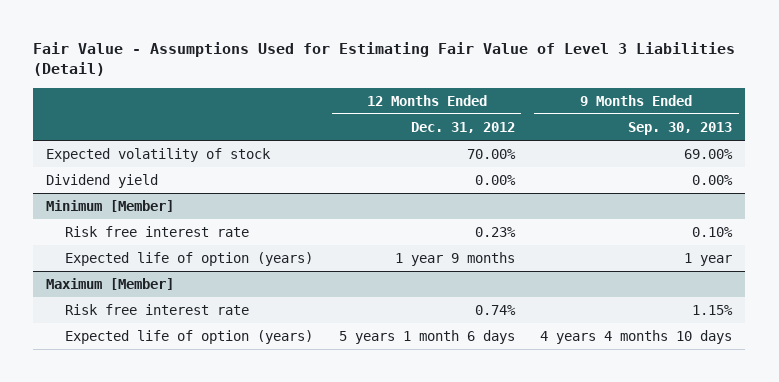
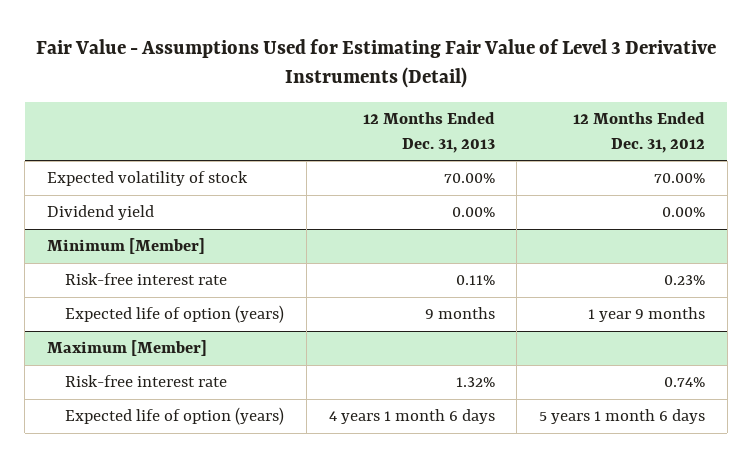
- Fair Value - Assumptions Used for Estimating Fair Value of Level 3 Liabilities (Detail)
+ Fair Value - Assumptions Used for Estimating Fair Value of Level 3 Derivative Instruments (Detail)
- | 12 Months Ended Dec. 31, 2012 | 9 Months Ended Sep. 30, 2013
+ | 12 Months Ended Dec. 31, 2013 | 12 Months Ended Dec. 31, 2012
@ Minimum [Member]
- Risk free interest rate | 0.23% | 0.10%
+ Risk-free interest rate | 0.11% | 0.23%
@ Maximum [Member]
- Risk free interest rate | 0.74% | 1.15%
+ Risk-free interest rate | 1.32% | 0.74%

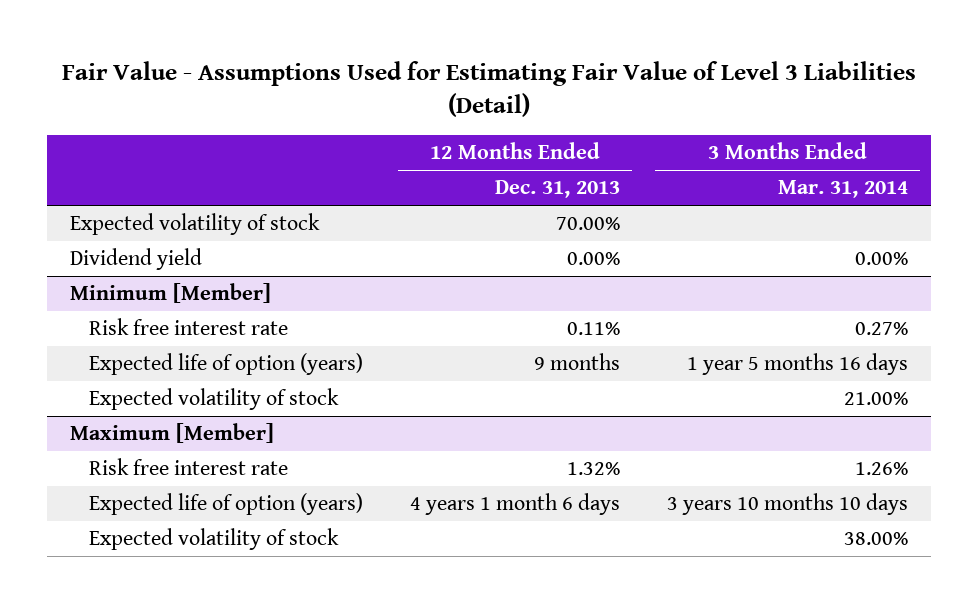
- Fair Value - Assumptions Used for Estimating Fair Value of Level 3 Derivative Instruments (Detail)
+ Fair Value - Assumptions Used for Estimating Fair Value of Level 3 Liabilities (Detail)
- | 12 Months Ended Dec. 31, 2013 | 12 Months Ended Dec. 31, 2012
+ | 12 Months Ended Dec. 31, 2013 | 3 Months Ended Mar. 31, 2014
@ Minimum [Member]
- Risk-free interest rate | 0.11% | 0.23%
+ Risk free interest rate | 0.11% | 0.27%
+ Expected volatility of stock | | 21.00%
@ Maximum [Member]
- Risk-free interest rate | 1.32% | 0.74%
+ Risk free interest rate | 1.32% | 1.26%
+ Expected volatility of stock | | 38.00%

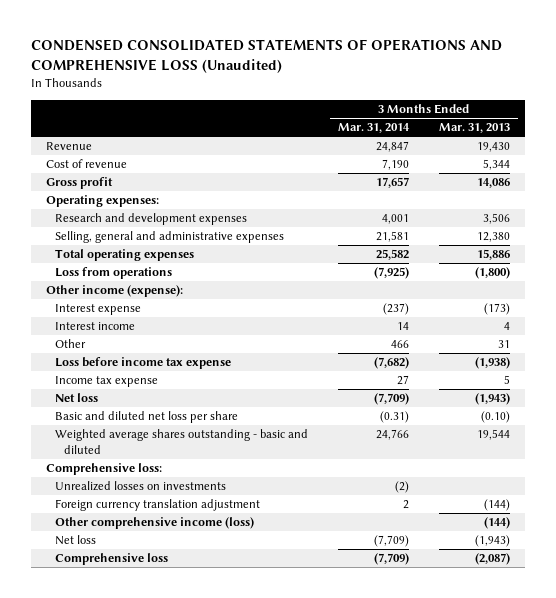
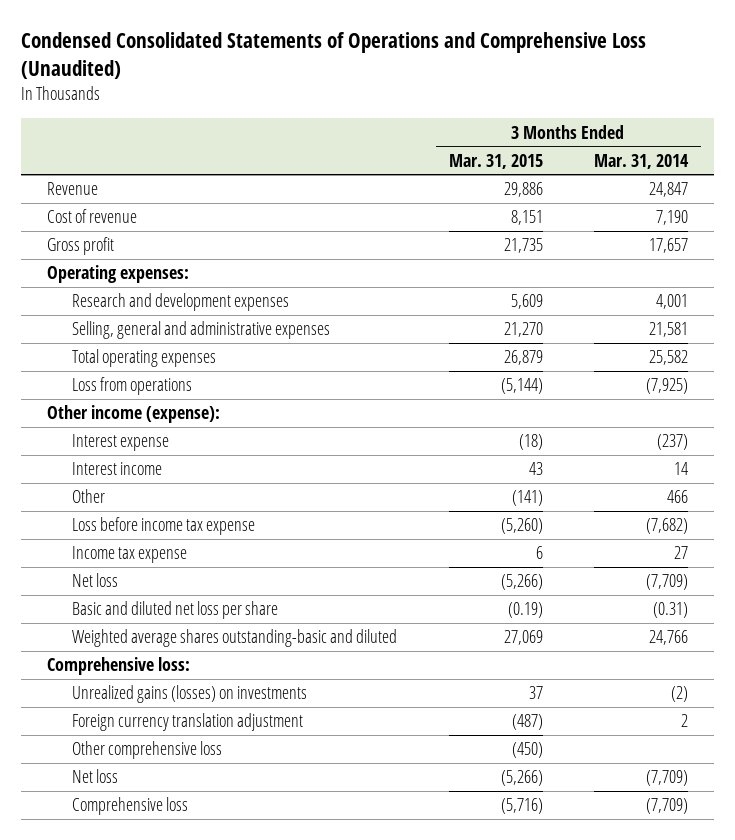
- CONDENSED CONSOLIDATED STATEMENTS OF OPERATIONS AND COMPREHENSIVE LOSS (Unaudited)
+ Condensed Consolidated Statements of Operations and Comprehensive Loss (Unaudited)
- | 3 Months Ended Mar. 31, 2014 | 3 Months Ended Mar. 31, 2013
+ | 3 Months Ended Mar. 31, 2015 | 3 Months Ended Mar. 31, 2014
- Weighted average shares outstanding - basic and diluted | 24,766 | 19,544
+ Weighted average shares outstanding-basic and diluted | 27,069 | 24,766
- Unrealized losses on investments | (2) |
+ Unrealized gains (losses) on investments | 37 | (2)
- Other comprehensive income (loss) | | (144)
+ Other comprehensive loss | (450) |

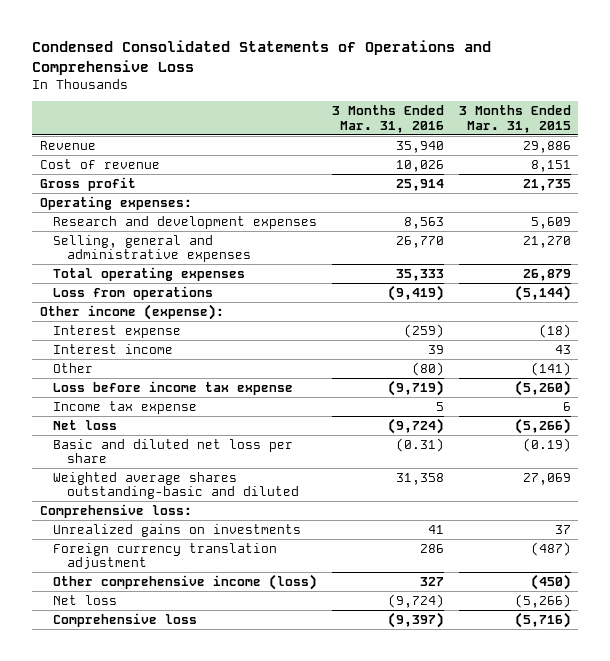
- Condensed Consolidated Statements of Operations and Comprehensive Loss (Unaudited)
+ Condensed Consolidated Statements of Operations and Comprehensive Loss
- | 3 Months Ended Mar. 31, 2015 | 3 Months Ended Mar. 31, 2014
+ | 3 Months Ended Mar. 31, 2016 | 3 Months Ended Mar. 31, 2015
- Unrealized gains (losses) on investments | 37 | (2)
+ Unrealized gains on investments | 41 | 37
- Other comprehensive loss | (450) |
+ Other comprehensive income (loss) | 327 | (450)

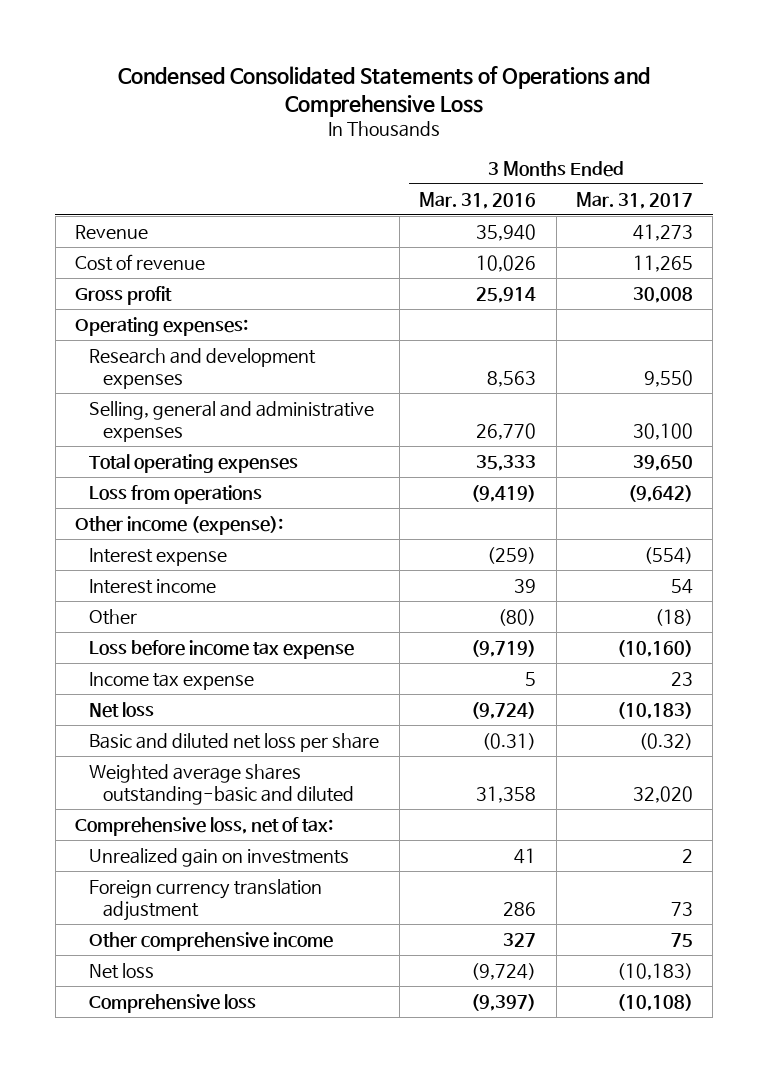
- | 3 Months Ended Mar. 31, 2016 | 3 Months Ended Mar. 31, 2015
+ | 3 Months Ended Mar. 31, 2016 | 3 Months Ended Mar. 31, 2017
- Comprehensive loss:
- Unrealized gains on investments | 41 | 37
+ Comprehensive loss, net of tax:
+ Unrealized gain on investments | 41 | 2
- Other comprehensive income (loss) | 327 | (450)
+ Other comprehensive income | 327 | 75

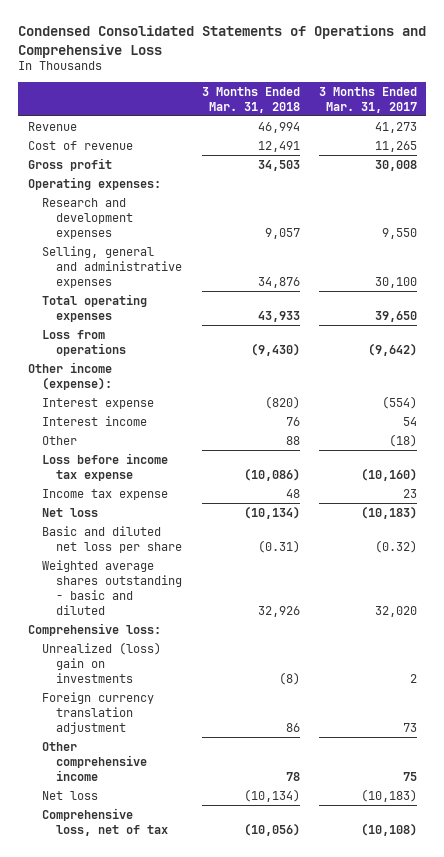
- | 3 Months Ended Mar. 31, 2016 | 3 Months Ended Mar. 31, 2017
+ | 3 Months Ended Mar. 31, 2018 | 3 Months Ended Mar. 31, 2017
- Weighted average shares outstanding-basic and diluted | 31,358 | 32,020
- Comprehensive loss, net of tax:
- Unrealized gain on investments | 41 | 2
+ Weighted average shares outstanding - basic and diluted | 32,926 | 32,020
+ Comprehensive loss:
+ Unrealized (loss) gain on investments | (8) | 2
- Comprehensive loss | (9,397) | (10,108)
+ Comprehensive loss, net of tax | (10,056) | (10,108)

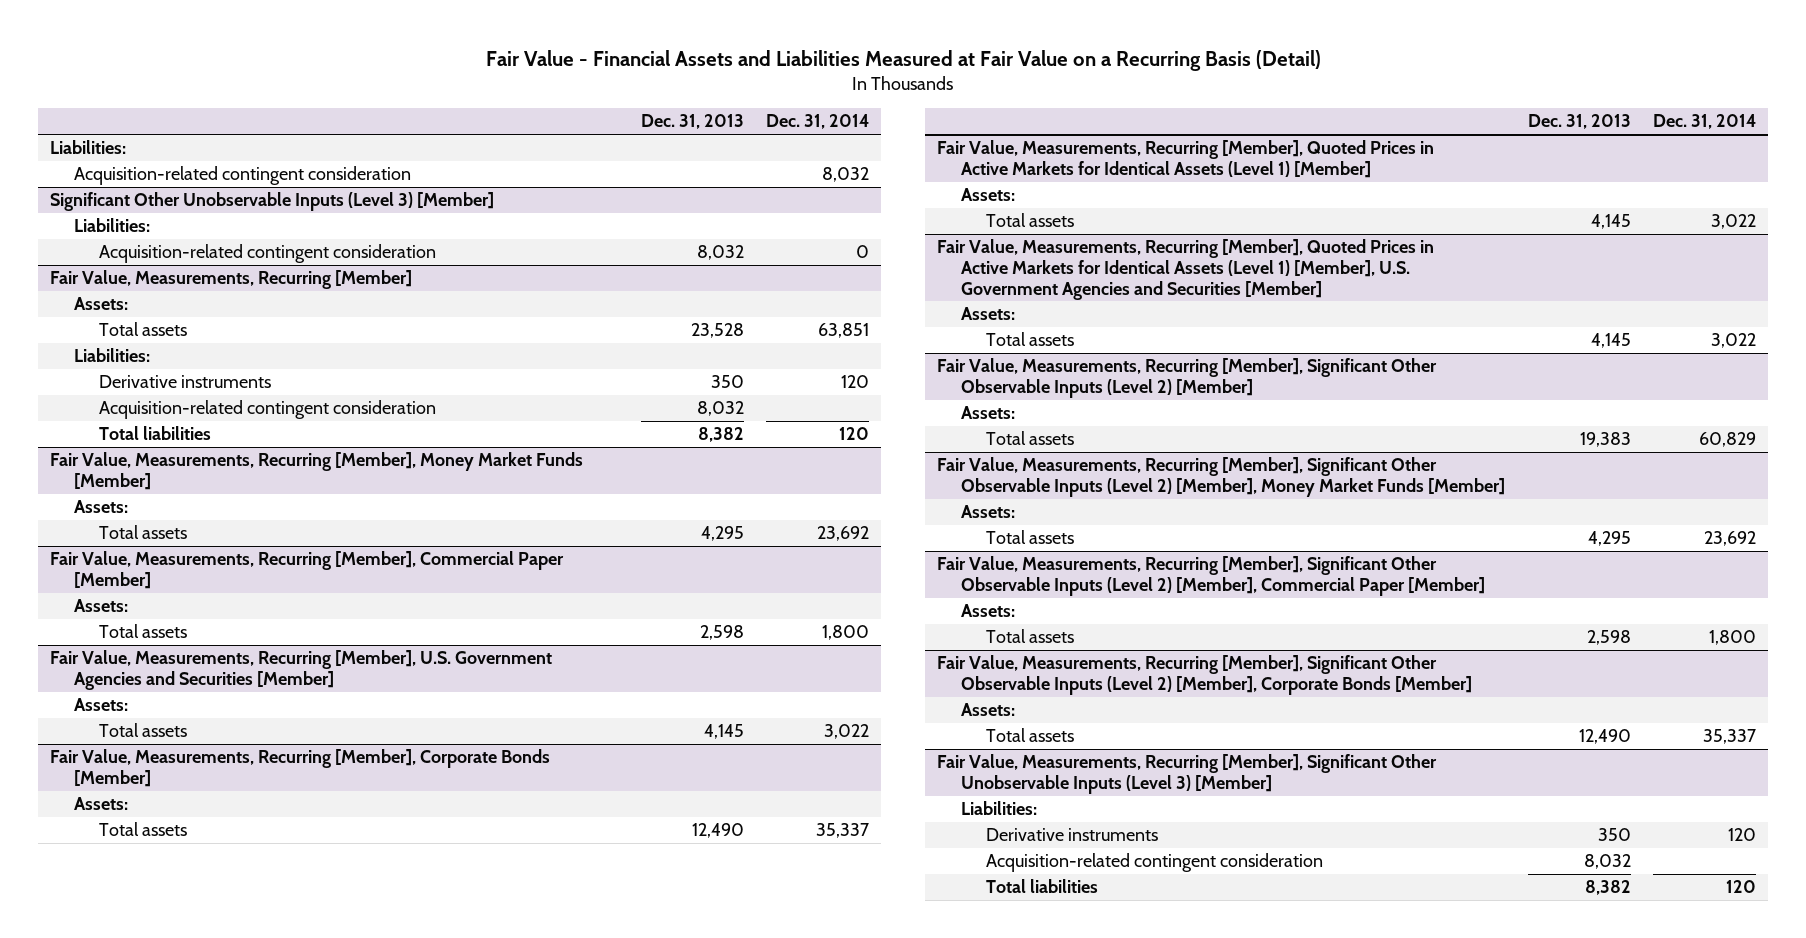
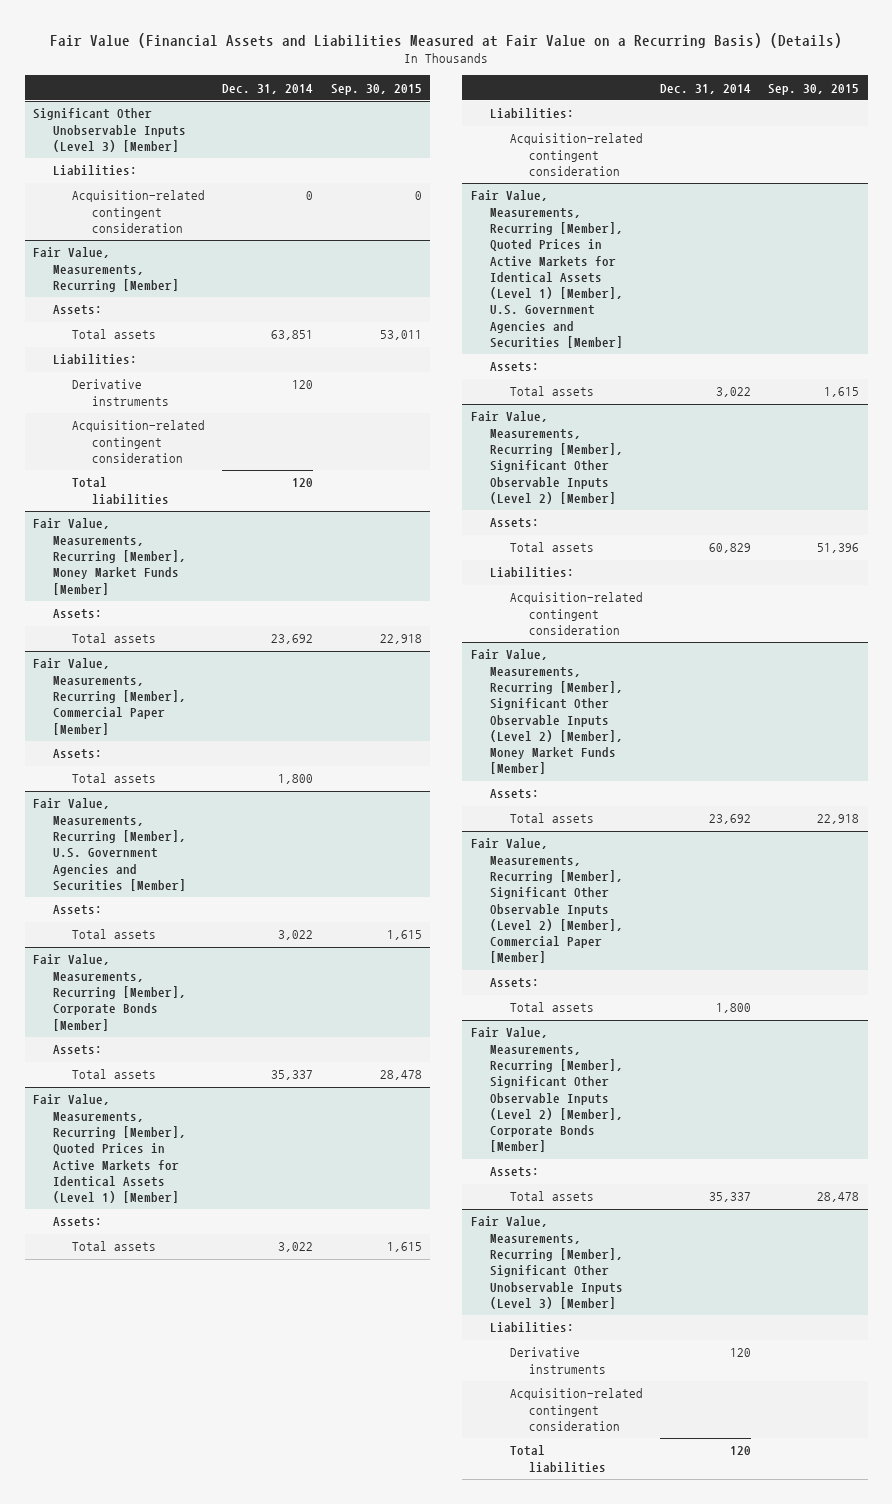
- Fair Value - Financial Assets and Liabilities Measured at Fair Value on a Recurring Basis (Detail)
+ Fair Value (Financial Assets and Liabilities Measured at Fair Value on a Recurring Basis) (Details)
- | Dec. 31, 2013 | Dec. 31, 2014
+ | Dec. 31, 2014 | Sep. 30, 2015
- Liabilities:
- Acquisition-related contingent consideration | | 8,032
@ Fair Value, Measurements, Recurring [Member], Quoted Prices in Active Markets for Identical Assets (Level 1) [Member]
+ Liabilities:
+ Acquisition-related contingent consideration
@ Fair Value, Measurements, Recurring [Member], Significant Other Observable Inputs (Level 2) [Member]
+ Liabilities:
+ Acquisition-related contingent consideration

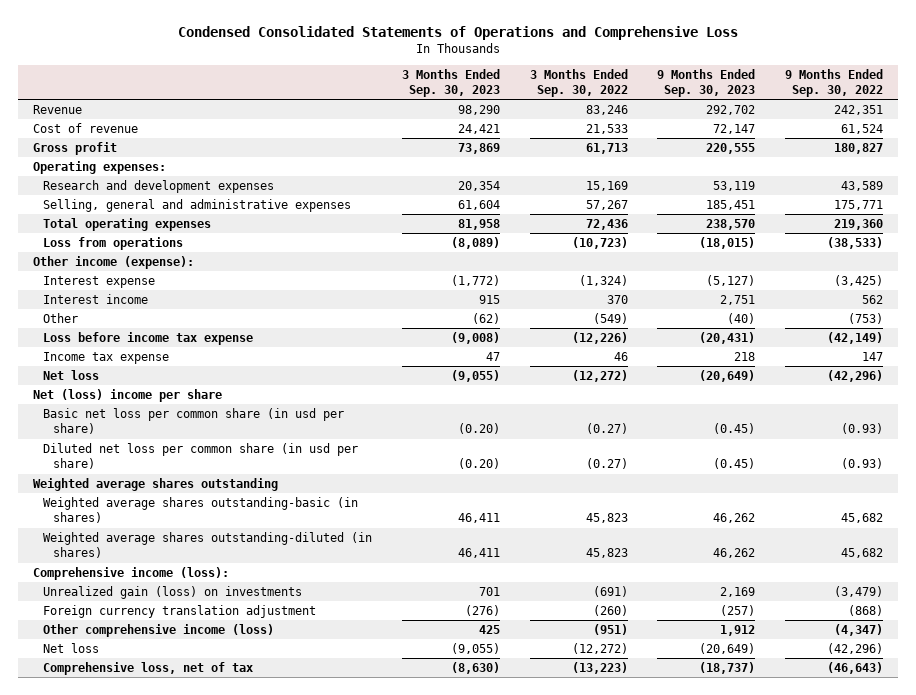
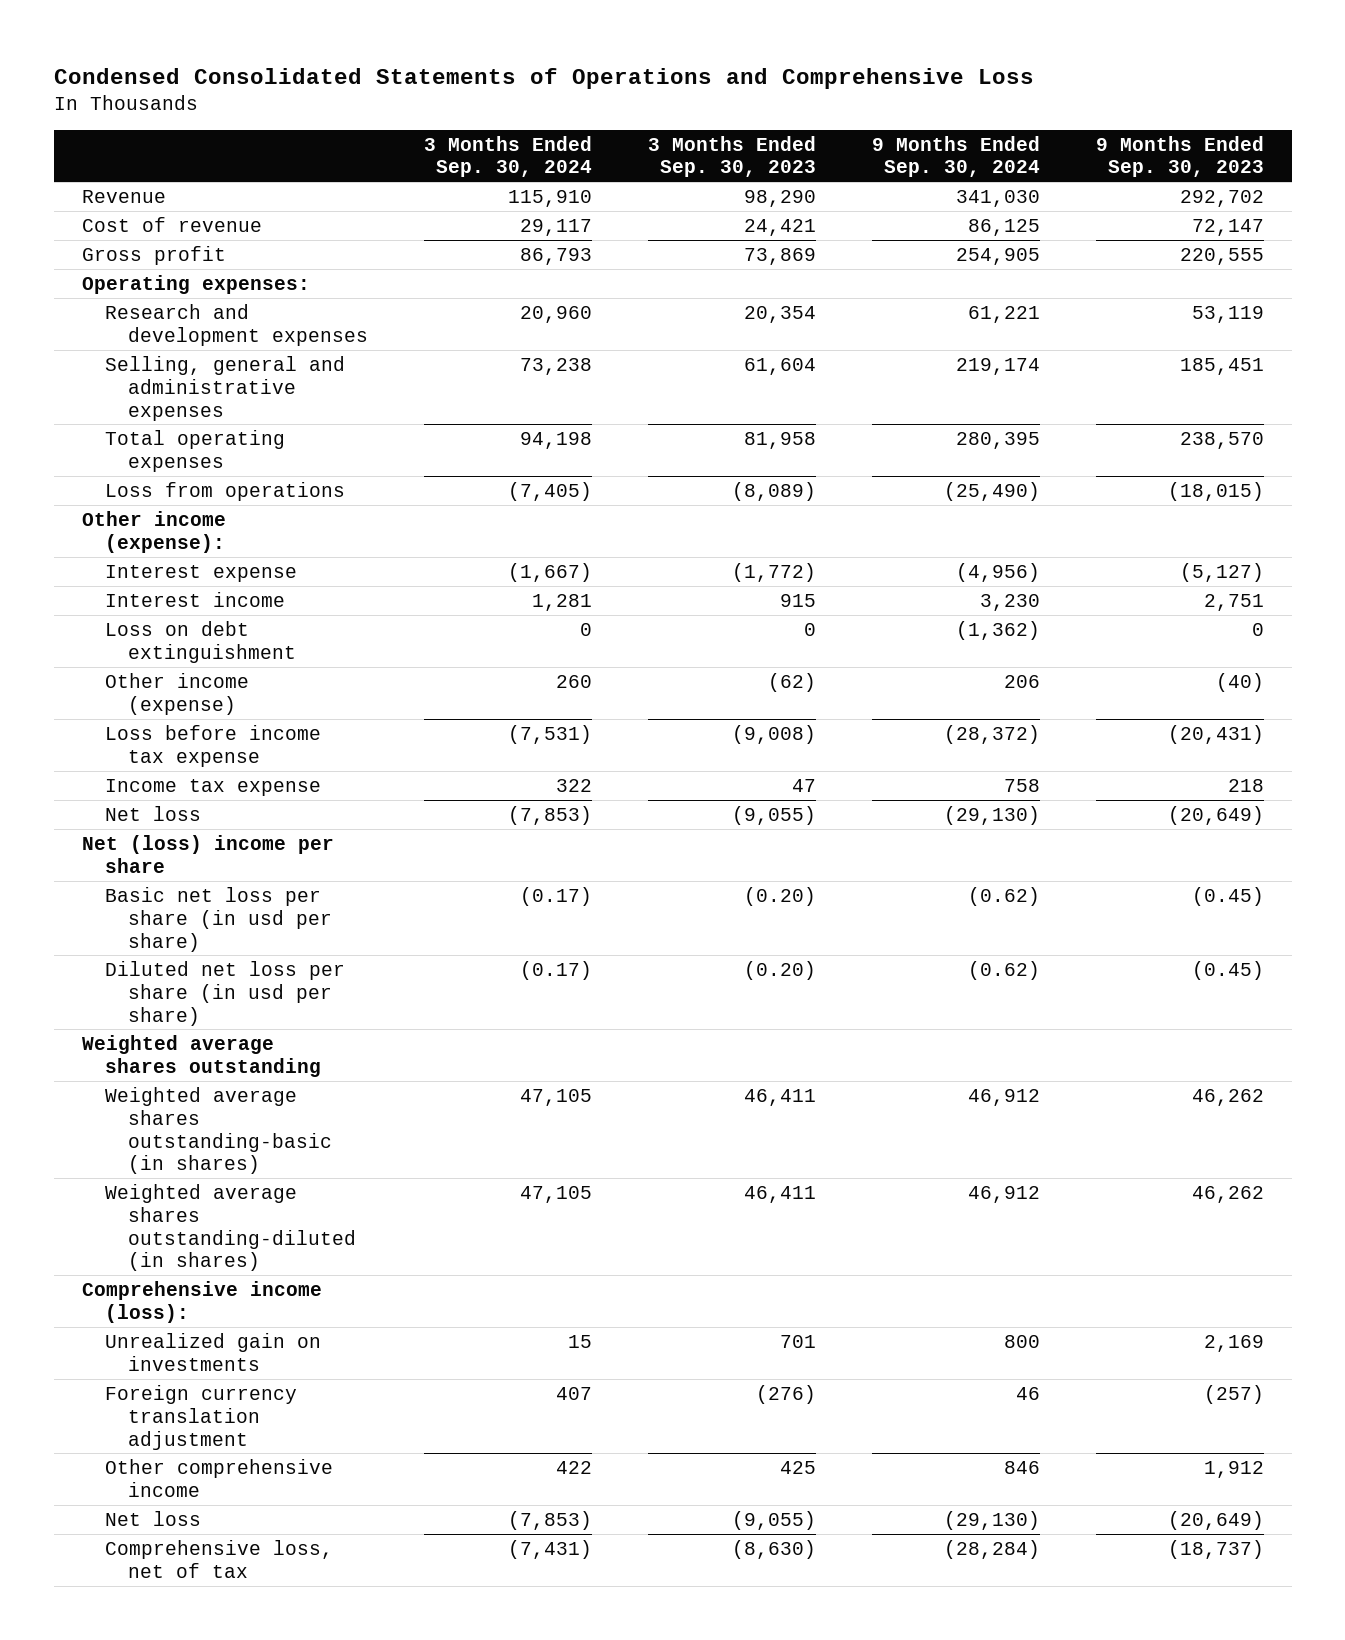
- | 3 Months Ended Sep. 30, 2023 | 3 Months Ended Sep. 30, 2022 | 9 Months Ended Sep. 30, 2023 | 9 Months Ended Sep. 30, 2022
+ | 3 Months Ended Sep. 30, 2024 | 3 Months Ended Sep. 30, 2023 | 9 Months Ended Sep. 30, 2024 | 9 Months Ended Sep. 30, 2023
- Other | (62) | (549) | (40) | (753)
+ Loss on debt extinguishment | 0 | 0 | (1,362) | 0
+ Other income (expense) | 260 | (62) | 206 | (40)
- Basic net loss per common share (in usd per share) | (0.20) | (0.27) | (0.45) | (0.93)
- Diluted net loss per common share (in usd per share) | (0.20) | (0.27) | (0.45) | (0.93)
+ Basic net loss per share (in usd per share) | (0.17) | (0.20) | (0.62) | (0.45)
+ Diluted net loss per share (in usd per share) | (0.17) | (0.20) | (0.62) | (0.45)
- Unrealized gain (loss) on investments | 701 | (691) | 2,169 | (3,479)
+ Unrealized gain on investments | 15 | 701 | 800 | 2,169
- Other comprehensive income (loss) | 425 | (951) | 1,912 | (4,347)
+ Other comprehensive income | 422 | 425 | 846 | 1,912

